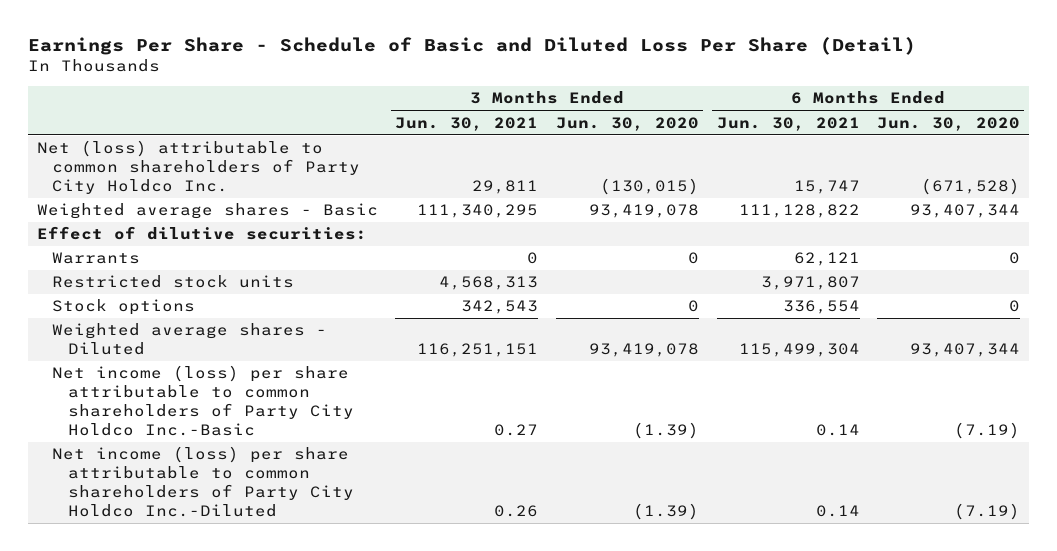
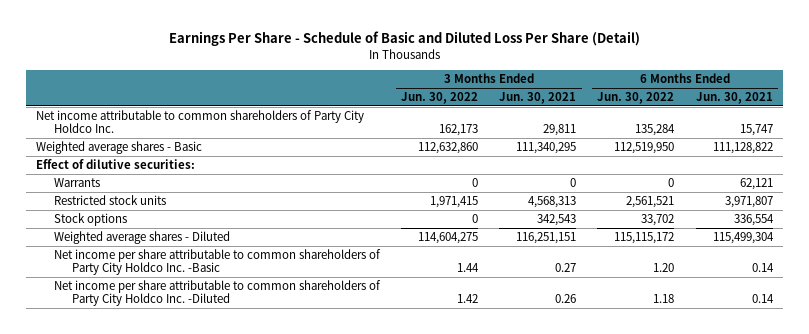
- | 3 Months Ended Jun. 30, 2021 | 3 Months Ended Jun. 30, 2020 | 6 Months Ended Jun. 30, 2021 | 6 Months Ended Jun. 30, 2020
+ | 3 Months Ended Jun. 30, 2022 | 3 Months Ended Jun. 30, 2021 | 6 Months Ended Jun. 30, 2022 | 6 Months Ended Jun. 30, 2021
- Net (loss) attributable to common shareholders of Party City Holdco Inc. | 29,811 | (130,015) | 15,747 | (671,528)
+ Net income attributable to common shareholders of Party City Holdco Inc. | 162,173 | 29,811 | 135,284 | 15,747
- Net income (loss) per share attributable to common shareholders of Party City Holdco Inc.-Basic | 0.27 | (1.39) | 0.14 | (7.19)
- Net income (loss) per share attributable to common shareholders of Party City Holdco Inc.-Diluted | 0.26 | (1.39) | 0.14 | (7.19)
+ Net income per share attributable to common shareholders of Party City Holdco Inc. -Basic | 1.44 | 0.27 | 1.20 | 0.14
+ Net income per share attributable to common shareholders of Party City Holdco Inc. -Diluted | 1.42 | 0.26 | 1.18 | 0.14

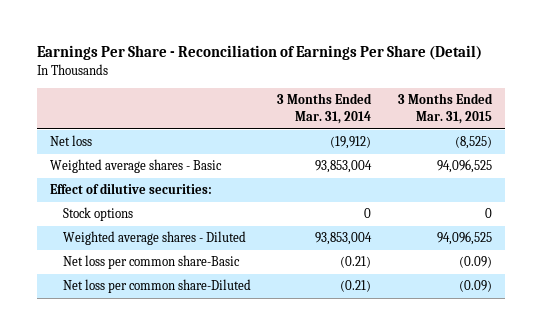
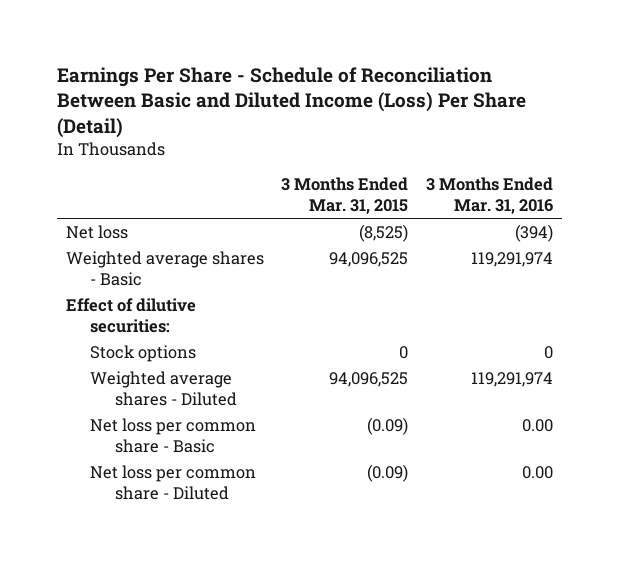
- Earnings Per Share - Reconciliation of Earnings Per Share (Detail)
+ Earnings Per Share - Schedule of Reconciliation Between Basic and Diluted Income (Loss) Per Share (Detail)
- | 3 Months Ended Mar. 31, 2014 | 3 Months Ended Mar. 31, 2015
+ | 3 Months Ended Mar. 31, 2015 | 3 Months Ended Mar. 31, 2016
- Net loss per common share-Basic | (0.21) | (0.09)
- Net loss per common share-Diluted | (0.21) | (0.09)
+ Net loss per common share - Basic | (0.09) | 0.00
+ Net loss per common share - Diluted | (0.09) | 0.00

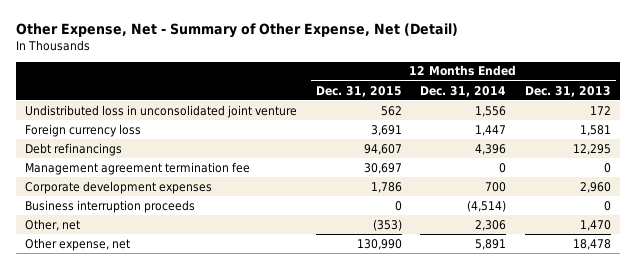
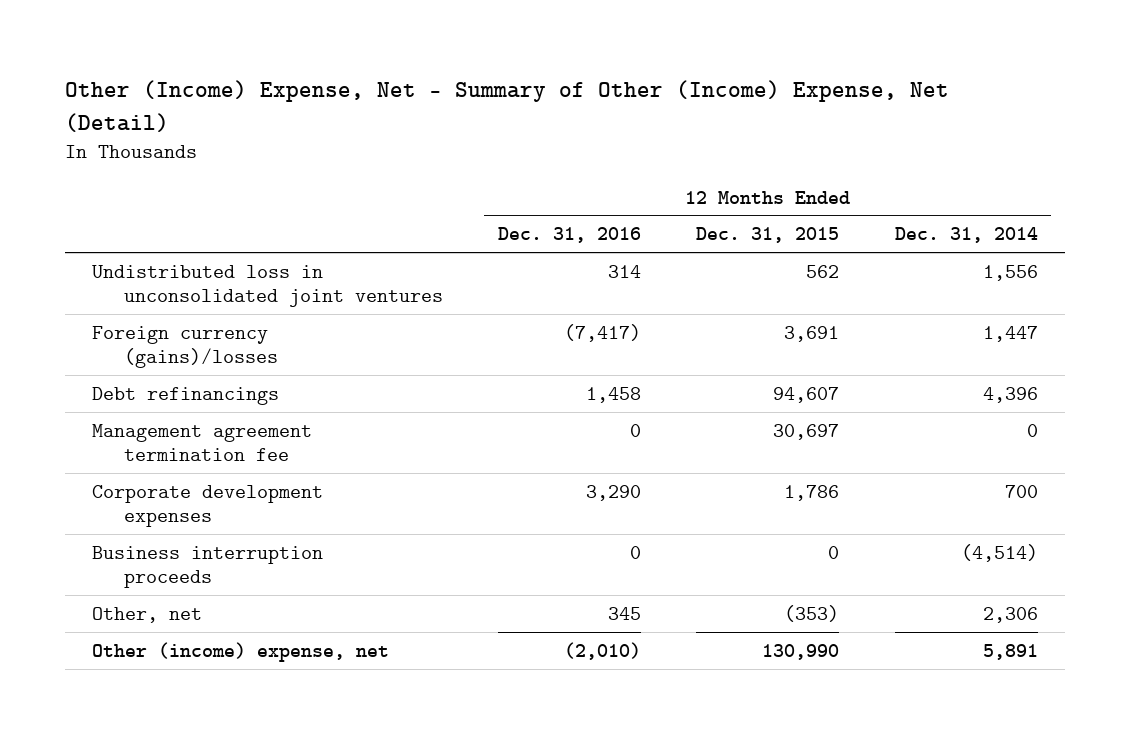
- Other Expense, Net - Summary of Other Expense, Net (Detail)
+ Other (Income) Expense, Net - Summary of Other (Income) Expense, Net (Detail)
- | 12 Months Ended Dec. 31, 2015 | 12 Months Ended Dec. 31, 2014 | 12 Months Ended Dec. 31, 2013
+ | 12 Months Ended Dec. 31, 2016 | 12 Months Ended Dec. 31, 2015 | 12 Months Ended Dec. 31, 2014
- Undistributed loss in unconsolidated joint venture | 562 | 1,556 | 172
- Foreign currency loss | 3,691 | 1,447 | 1,581
+ Undistributed loss in unconsolidated joint ventures | 314 | 562 | 1,556
+ Foreign currency (gains)/losses | (7,417) | 3,691 | 1,447
- Other expense, net | 130,990 | 5,891 | 18,478
+ Other (income) expense, net | (2,010) | 130,990 | 5,891

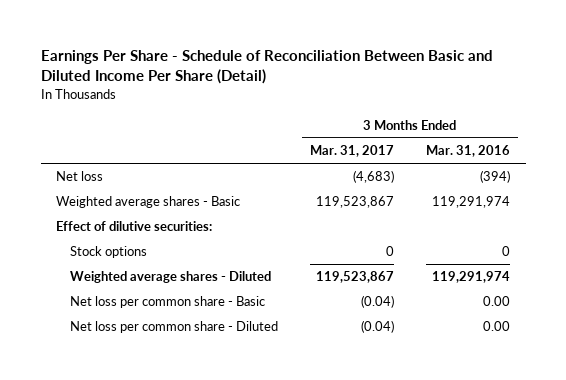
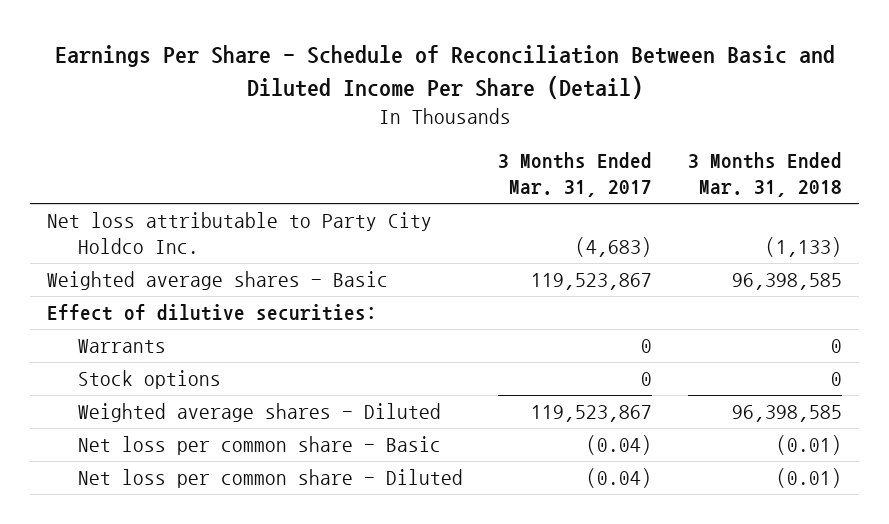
- | 3 Months Ended Mar. 31, 2017 | 3 Months Ended Mar. 31, 2016
+ | 3 Months Ended Mar. 31, 2017 | 3 Months Ended Mar. 31, 2018
- Net loss | (4,683) | (394)
+ Net loss attributable to Party City Holdco Inc. | (4,683) | (1,133)
+ Warrants | 0 | 0

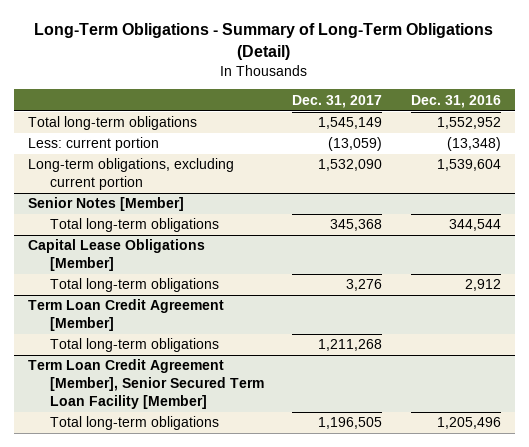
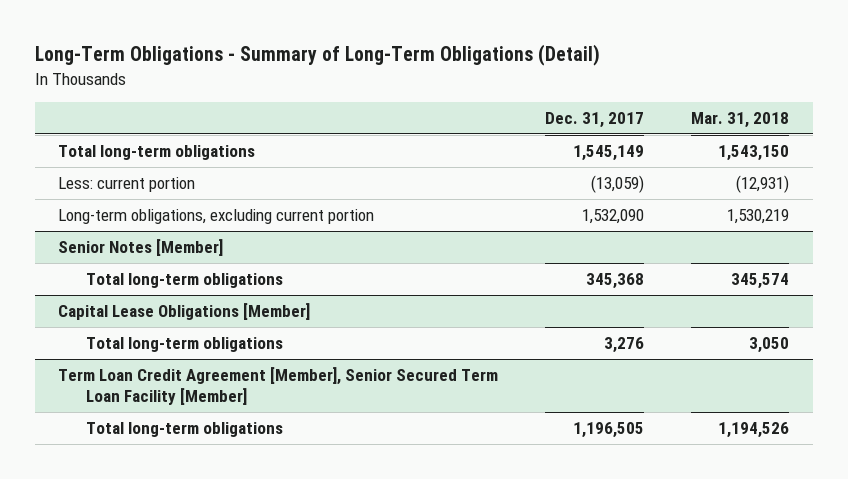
- | Dec. 31, 2017 | Dec. 31, 2016
+ | Dec. 31, 2017 | Mar. 31, 2018
- Term Loan Credit Agreement [Member]
- Total long-term obligations | 1,211,268 |

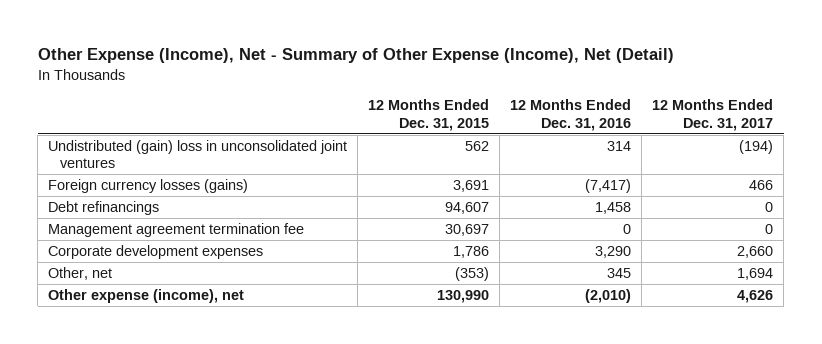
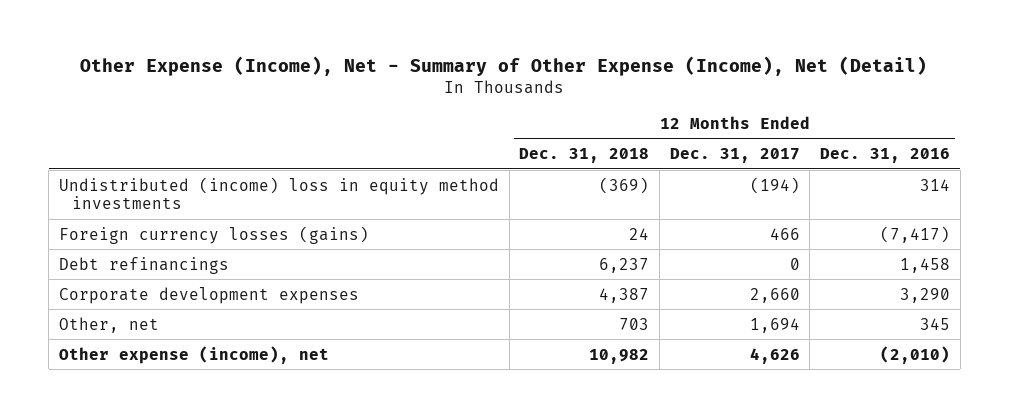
- | 12 Months Ended Dec. 31, 2015 | 12 Months Ended Dec. 31, 2016 | 12 Months Ended Dec. 31, 2017
+ | 12 Months Ended Dec. 31, 2018 | 12 Months Ended Dec. 31, 2017 | 12 Months Ended Dec. 31, 2016
- Undistributed (gain) loss in unconsolidated joint ventures | 562 | 314 | (194)
+ Undistributed (income) loss in equity method investments | (369) | (194) | 314
- Management agreement termination fee | 30,697 | 0 | 0

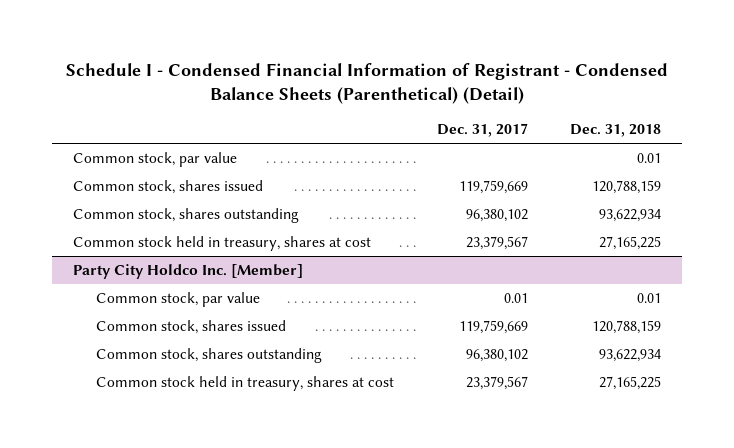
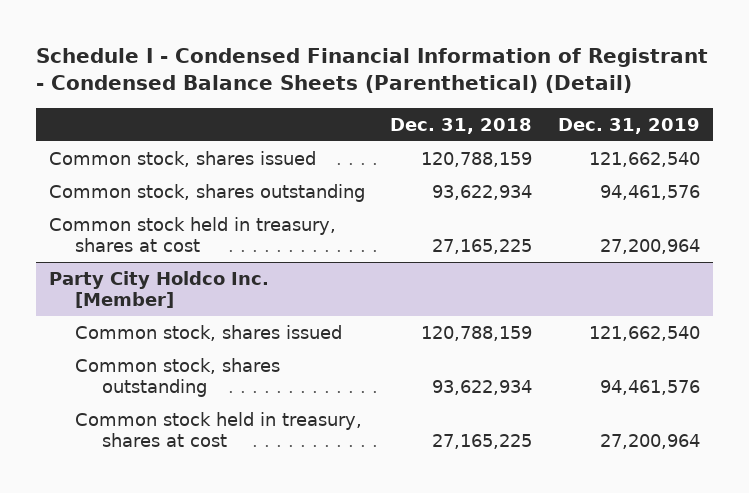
- | Dec. 31, 2017 | Dec. 31, 2018
+ | Dec. 31, 2018 | Dec. 31, 2019
- Common stock, par value | | 0.01
@ Party City Holdco Inc. [Member]
- Common stock, par value | 0.01 | 0.01

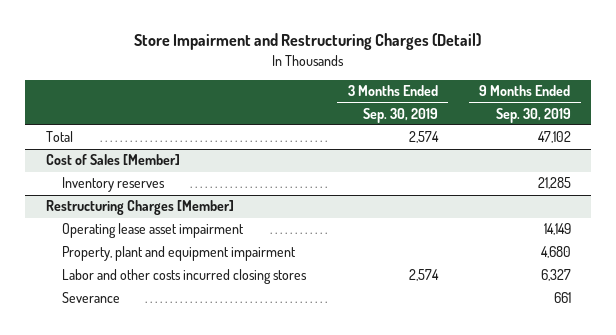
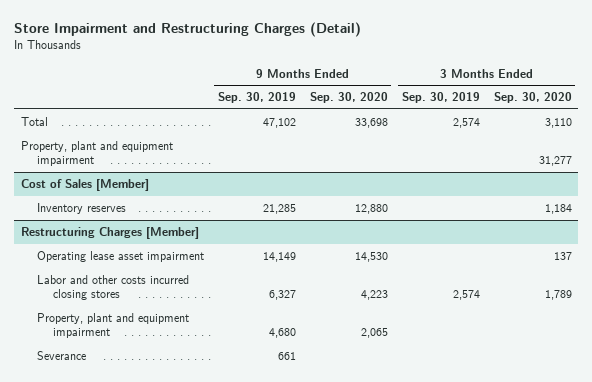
- | 3 Months Ended Sep. 30, 2019 | 9 Months Ended Sep. 30, 2019
+ | 9 Months Ended Sep. 30, 2019 | 9 Months Ended Sep. 30, 2020 | 3 Months Ended Sep. 30, 2019 | 3 Months Ended Sep. 30, 2020
+ Property, plant and equipment impairment | | | | 31,277
@ Restructuring Charges [Member]
moved down: Property, plant and equipment impairment | 4,680 | 2,065 | |

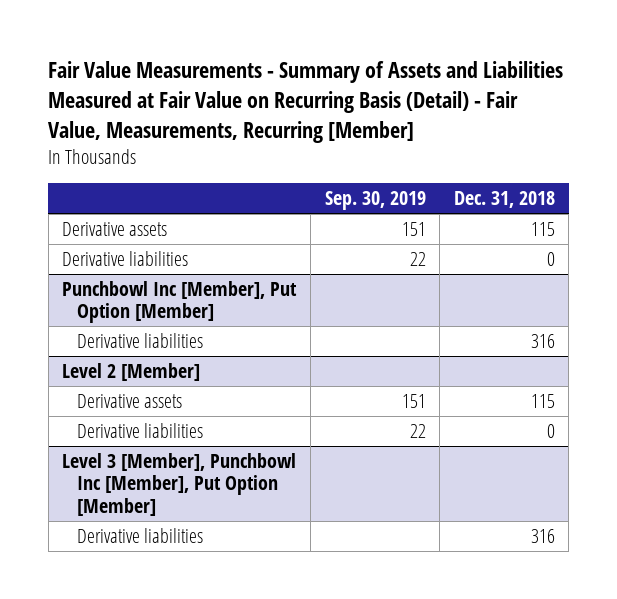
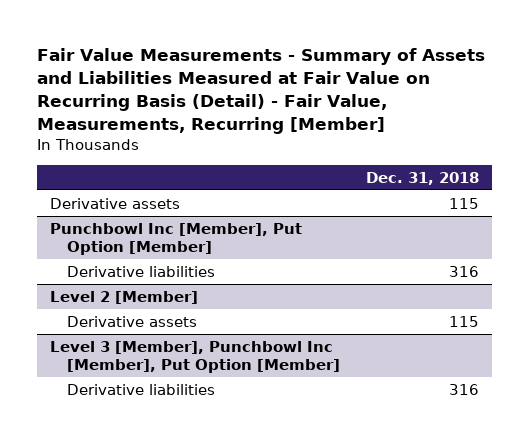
- | Sep. 30, 2019 | Dec. 31, 2018
+ | Dec. 31, 2018
- Derivative liabilities | 22 | 0
@ Level 2 [Member]
- Derivative liabilities | 22 | 0

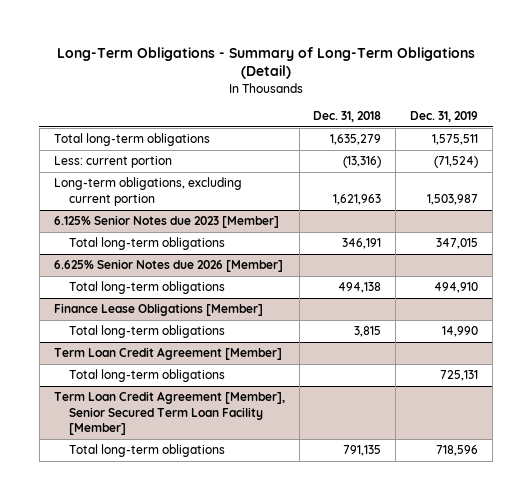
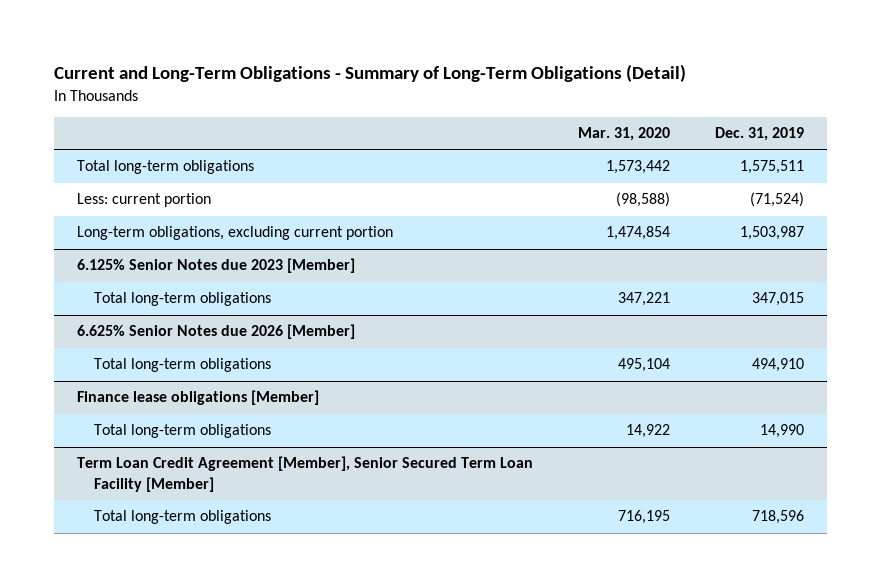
- Long-Term Obligations - Summary of Long-Term Obligations (Detail)
+ Current and Long-Term Obligations - Summary of Long-Term Obligations (Detail)
- | Dec. 31, 2018 | Dec. 31, 2019
+ | Mar. 31, 2020 | Dec. 31, 2019
- Finance Lease Obligations [Member]
+ Finance lease obligations [Member]
- Term Loan Credit Agreement [Member]
- Total long-term obligations | | 725,131

